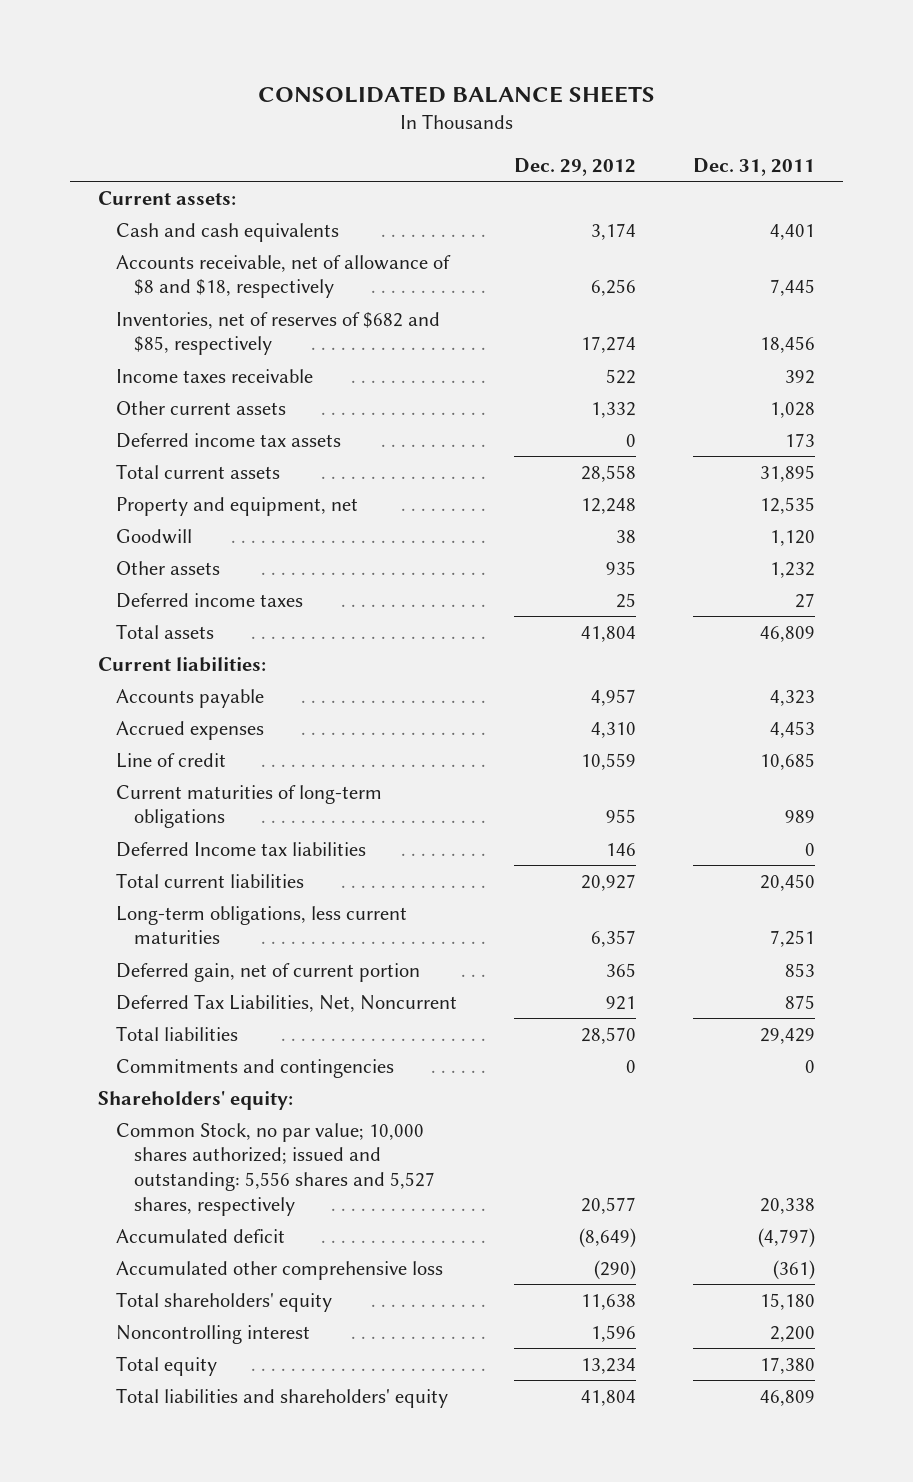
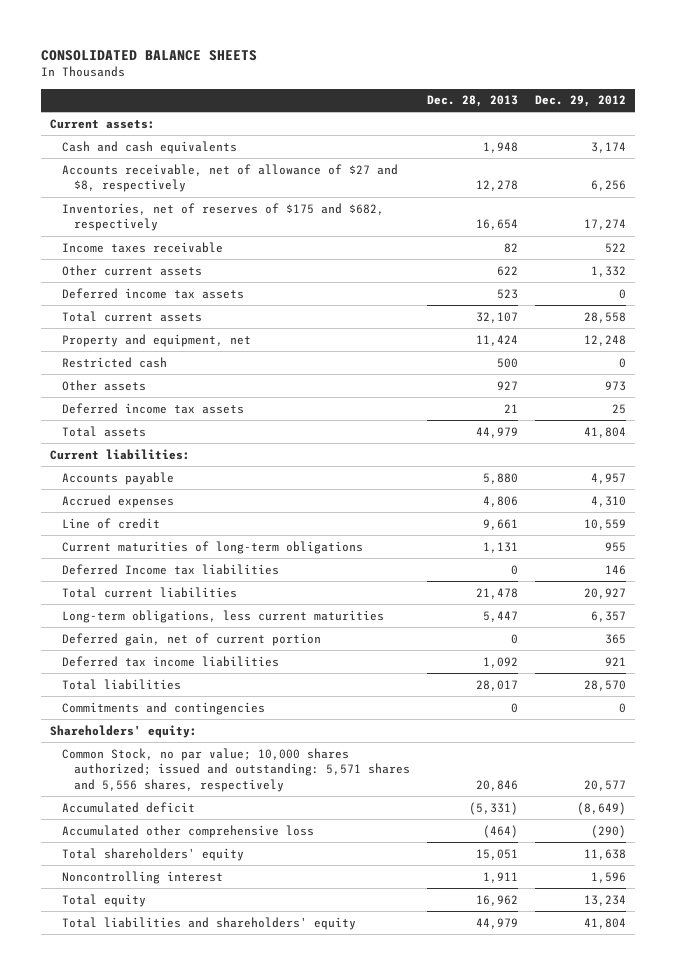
- | Dec. 29, 2012 | Dec. 31, 2011
+ | Dec. 28, 2013 | Dec. 29, 2012
- Accounts receivable, net of allowance of $8 and $18, respectively | 6,256 | 7,445
- Inventories, net of reserves of $682 and $85, respectively | 17,274 | 18,456
+ Accounts receivable, net of allowance of $27 and $8, respectively | 12,278 | 6,256
+ Inventories, net of reserves of $175 and $682, respectively | 16,654 | 17,274
- Goodwill | 38 | 1,120
- Other assets | 935 | 1,232
- Deferred income taxes | 25 | 27
+ Restricted cash | 500 | 0
+ Other assets | 927 | 973
+ Deferred income tax assets | 21 | 25
- Deferred Tax Liabilities, Net, Noncurrent | 921 | 875
+ Deferred tax income liabilities | 1,092 | 921
- Common Stock, no par value; 10,000 shares authorized; issued and outstanding: 5,556 shares and 5,527 shares, respectively | 20,577 | 20,338
+ Common Stock, no par value; 10,000 shares authorized; issued and outstanding: 5,571 shares and 5,556 shares, respectively | 20,846 | 20,577

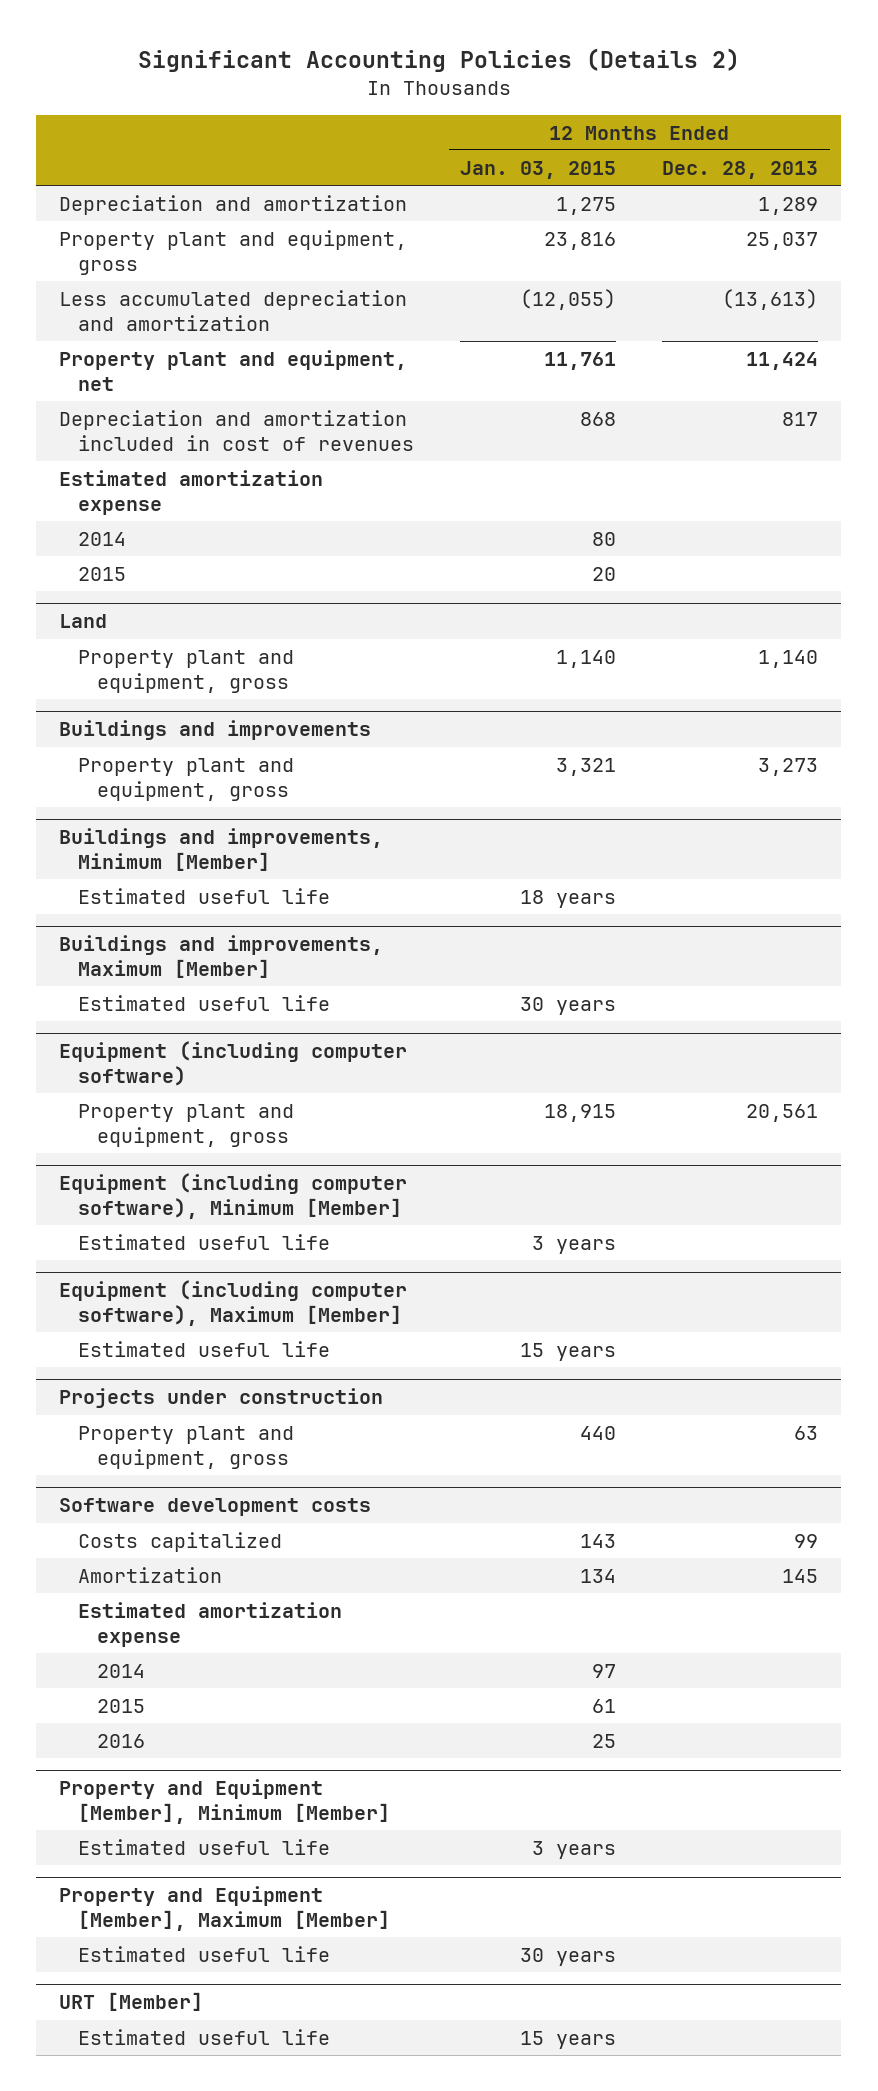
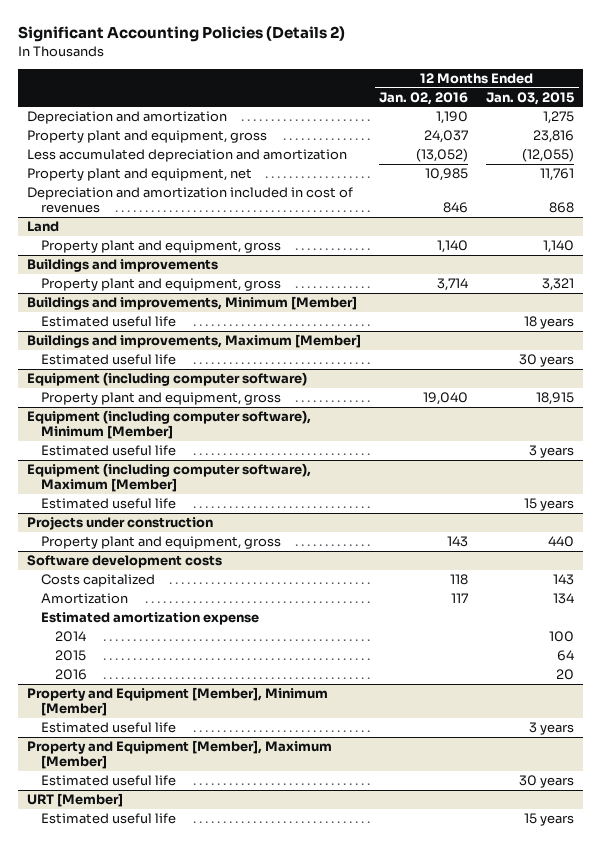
- | 12 Months Ended Jan. 03, 2015 | 12 Months Ended Dec. 28, 2013
+ | 12 Months Ended Jan. 02, 2016 | 12 Months Ended Jan. 03, 2015
- Estimated amortization expense
- 2014 | 80 |
- 2015 | 20 |
@ Software development costs
- 2014 | 97 |
- 2015 | 61 |
- 2016 | 25 |
+ 2014 | | 100
+ 2015 | | 64
+ 2016 | | 20

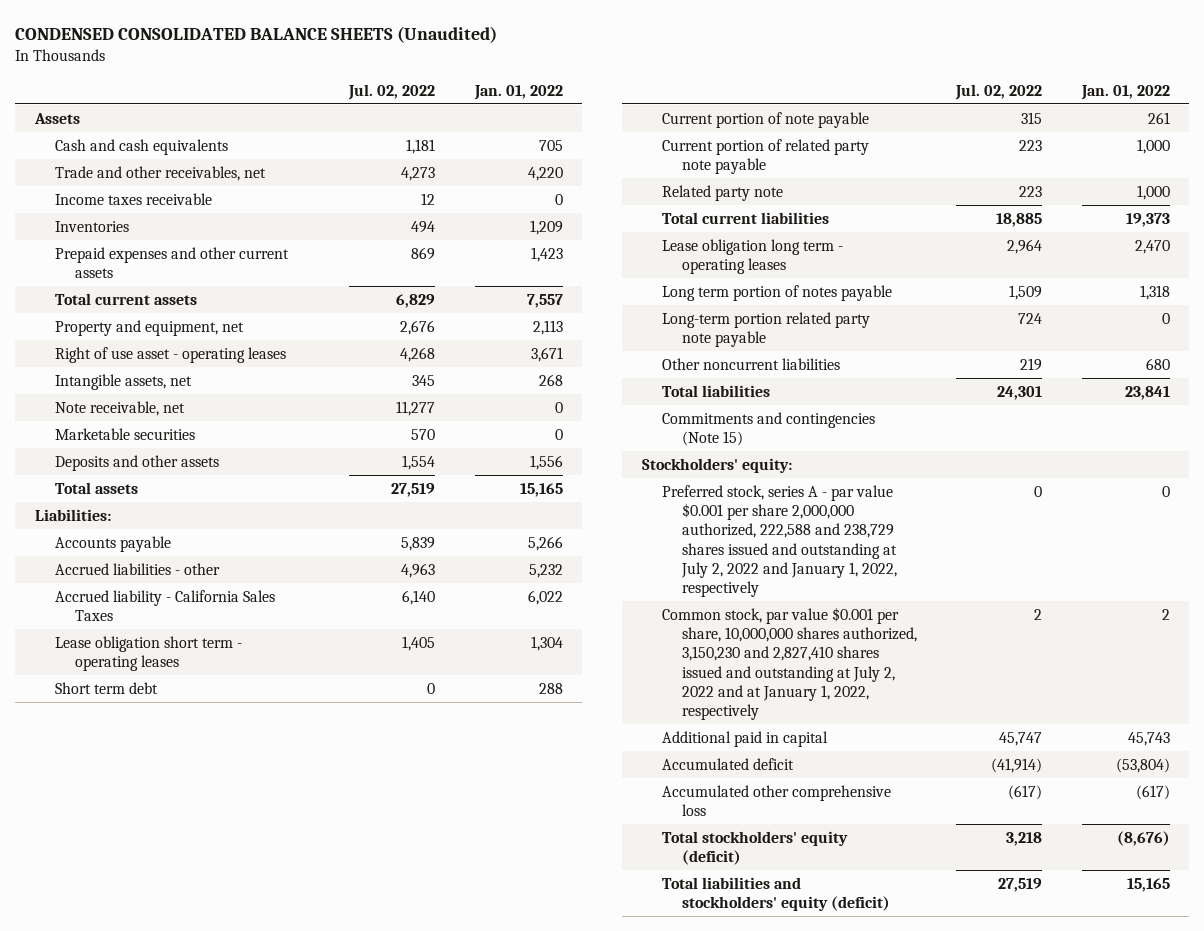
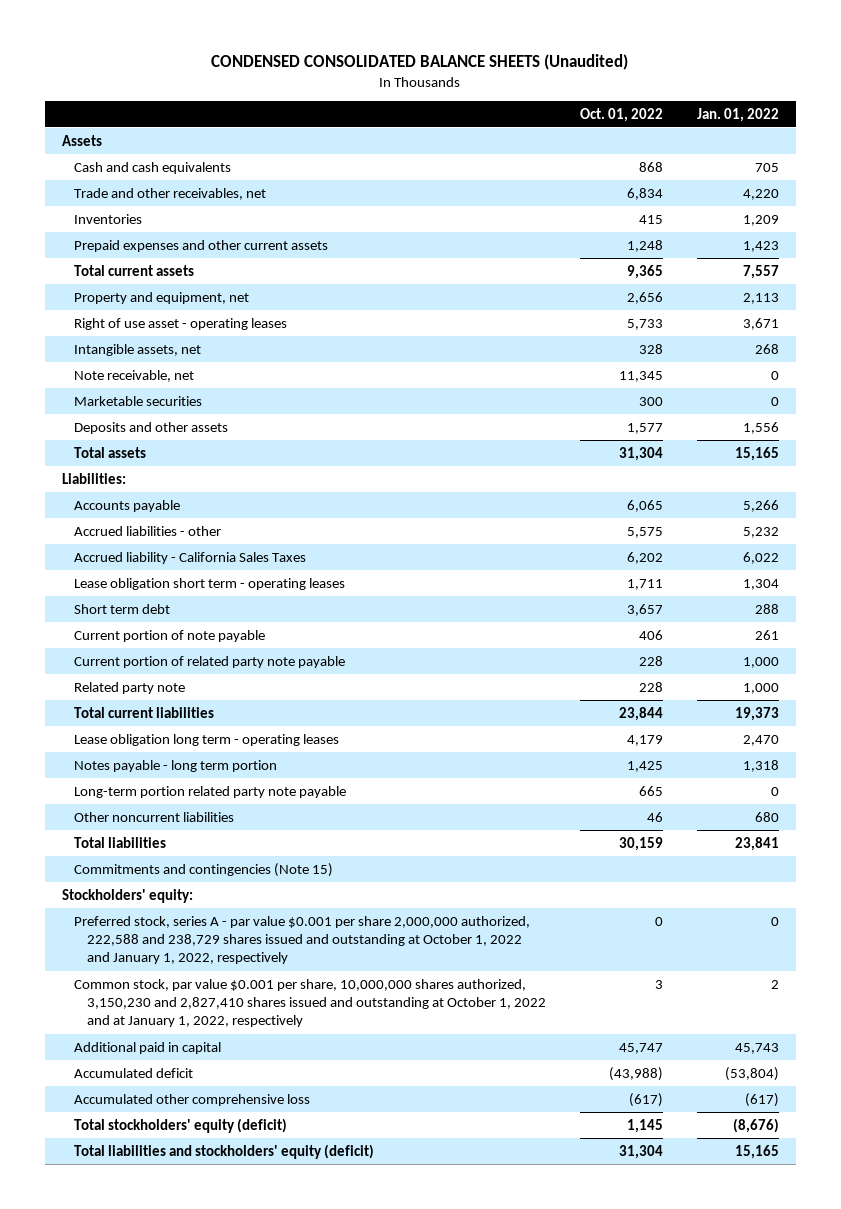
- | Jul. 02, 2022 | Jan. 01, 2022
+ | Oct. 01, 2022 | Jan. 01, 2022
- Income taxes receivable | 12 | 0
- Long term portion of notes payable | 1,509 | 1,318
+ Notes payable - long term portion | 1,425 | 1,318
- Preferred stock, series A - par value $0.001 per share 2,000,000 authorized, 222,588 and 238,729 shares issued and outstanding at July 2, 2022 and January 1, 2022, respectively | 0 | 0
- Common stock, par value $0.001 per share, 10,000,000 shares authorized, 3,150,230 and 2,827,410 shares issued and outstanding at July 2, 2022 and at January 1, 2022, respectively | 2 | 2
+ Preferred stock, series A - par value $0.001 per share 2,000,000 authorized, 222,588 and 238,729 shares issued and outstanding at October 1, 2022 and January 1, 2022, respectively | 0 | 0
+ Common stock, par value $0.001 per share, 10,000,000 shares authorized, 3,150,230 and 2,827,410 shares issued and outstanding at October 1, 2022 and at January 1, 2022, respectively | 3 | 2

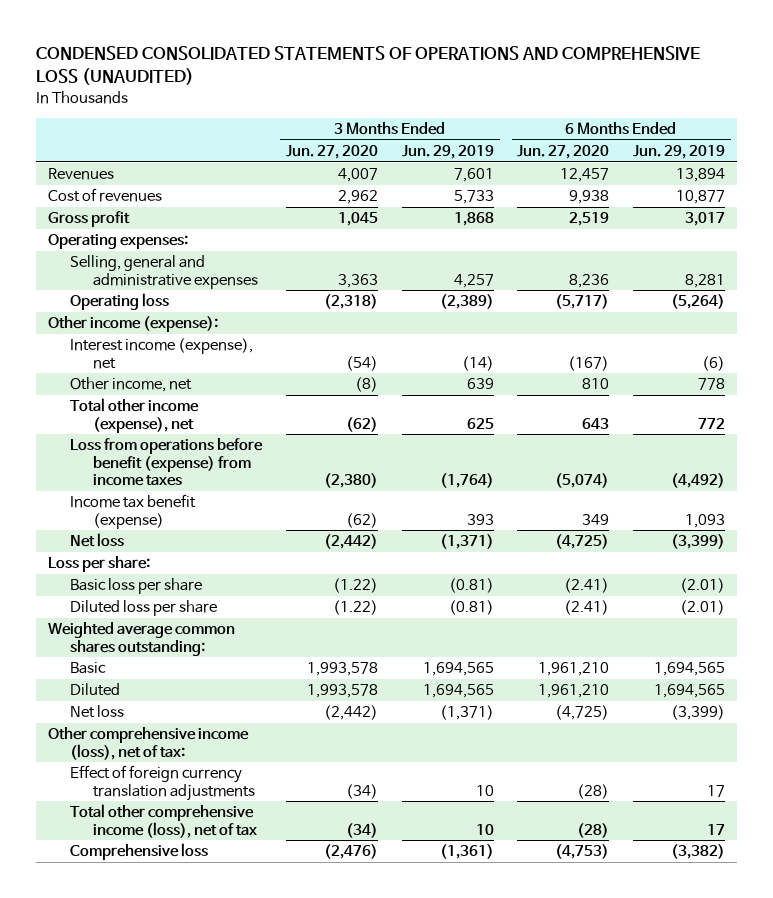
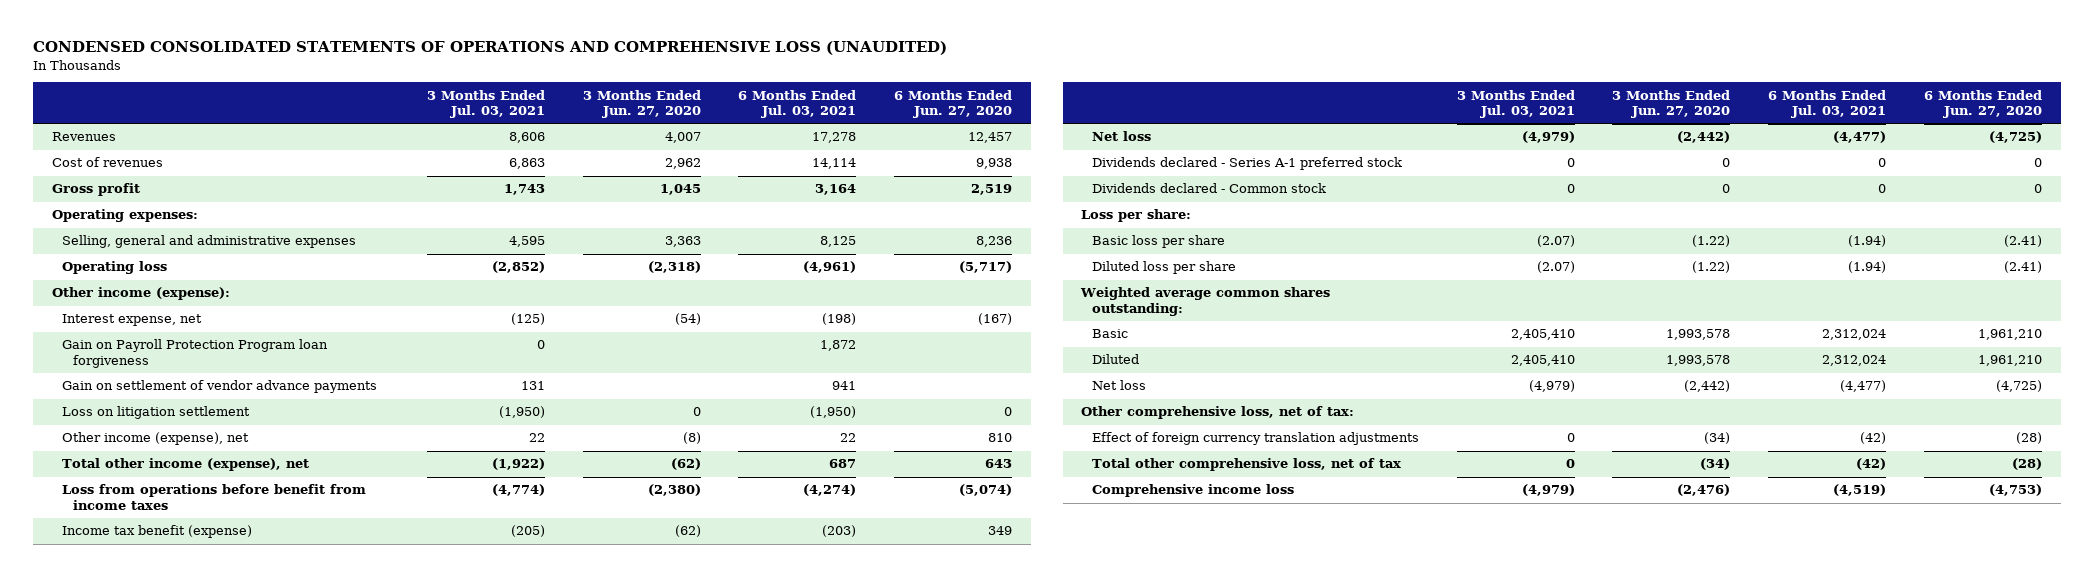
- | 3 Months Ended Jun. 27, 2020 | 3 Months Ended Jun. 29, 2019 | 6 Months Ended Jun. 27, 2020 | 6 Months Ended Jun. 29, 2019
+ | 3 Months Ended Jul. 03, 2021 | 3 Months Ended Jun. 27, 2020 | 6 Months Ended Jul. 03, 2021 | 6 Months Ended Jun. 27, 2020
- Interest income (expense), net | (54) | (14) | (167) | (6)
- Other income, net | (8) | 639 | 810 | 778
+ Interest expense, net | (125) | (54) | (198) | (167)
+ Gain on Payroll Protection Program loan forgiveness | 0 | | 1,872 |
+ Gain on settlement of vendor advance payments | 131 | | 941 |
+ Loss on litigation settlement | (1,950) | 0 | (1,950) | 0
+ Other income (expense), net | 22 | (8) | 22 | 810
- Loss from operations before benefit (expense) from income taxes | (2,380) | (1,764) | (5,074) | (4,492)
+ Loss from operations before benefit from income taxes | (4,774) | (2,380) | (4,274) | (5,074)
+ Dividends declared - Series A-1 preferred stock | 0 | 0 | 0 | 0
+ Dividends declared - Common stock | 0 | 0 | 0 | 0
- Other comprehensive income (loss), net of tax:
+ Other comprehensive loss, net of tax:
- Total other comprehensive income (loss), net of tax | (34) | 10 | (28) | 17
- Comprehensive loss | (2,476) | (1,361) | (4,753) | (3,382)
+ Total other comprehensive loss, net of tax | 0 | (34) | (42) | (28)
+ Comprehensive income loss | (4,979) | (2,476) | (4,519) | (4,753)

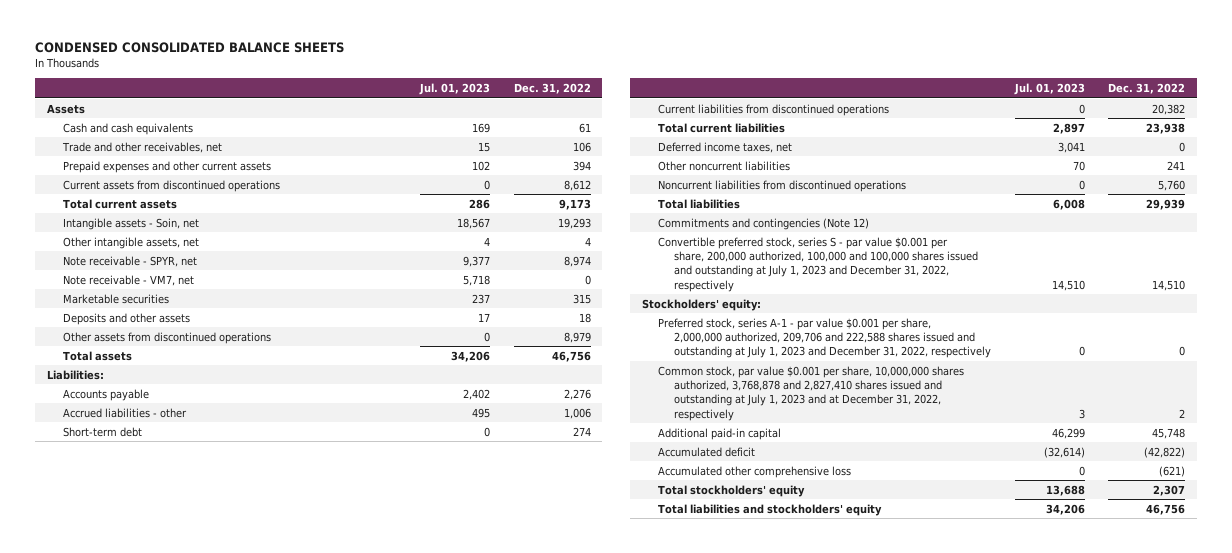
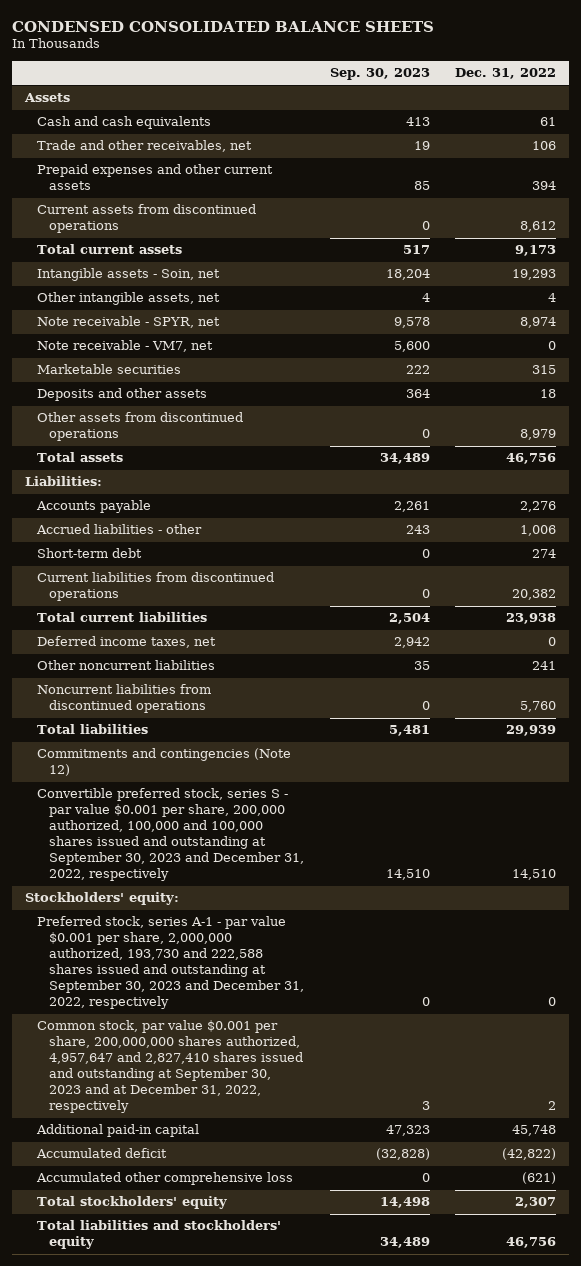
- | Jul. 01, 2023 | Dec. 31, 2022
+ | Sep. 30, 2023 | Dec. 31, 2022
- Convertible preferred stock, series S - par value $0.001 per share, 200,000 authorized, 100,000 and 100,000 shares issued and outstanding at July 1, 2023 and December 31, 2022, respectively | 14,510 | 14,510
+ Convertible preferred stock, series S - par value $0.001 per share, 200,000 authorized, 100,000 and 100,000 shares issued and outstanding at September 30, 2023 and December 31, 2022, respectively | 14,510 | 14,510
- Preferred stock, series A-1 - par value $0.001 per share, 2,000,000 authorized, 209,706 and 222,588 shares issued and outstanding at July 1, 2023 and December 31, 2022, respectively | 0 | 0
- Common stock, par value $0.001 per share, 10,000,000 shares authorized, 3,768,878 and 2,827,410 shares issued and outstanding at July 1, 2023 and at December 31, 2022, respectively | 3 | 2
+ Preferred stock, series A-1 - par value $0.001 per share, 2,000,000 authorized, 193,730 and 222,588 shares issued and outstanding at September 30, 2023 and December 31, 2022, respectively | 0 | 0
+ Common stock, par value $0.001 per share, 200,000,000 shares authorized, 4,957,647 and 2,827,410 shares issued and outstanding at September 30, 2023 and at December 31, 2022, respectively | 3 | 2

